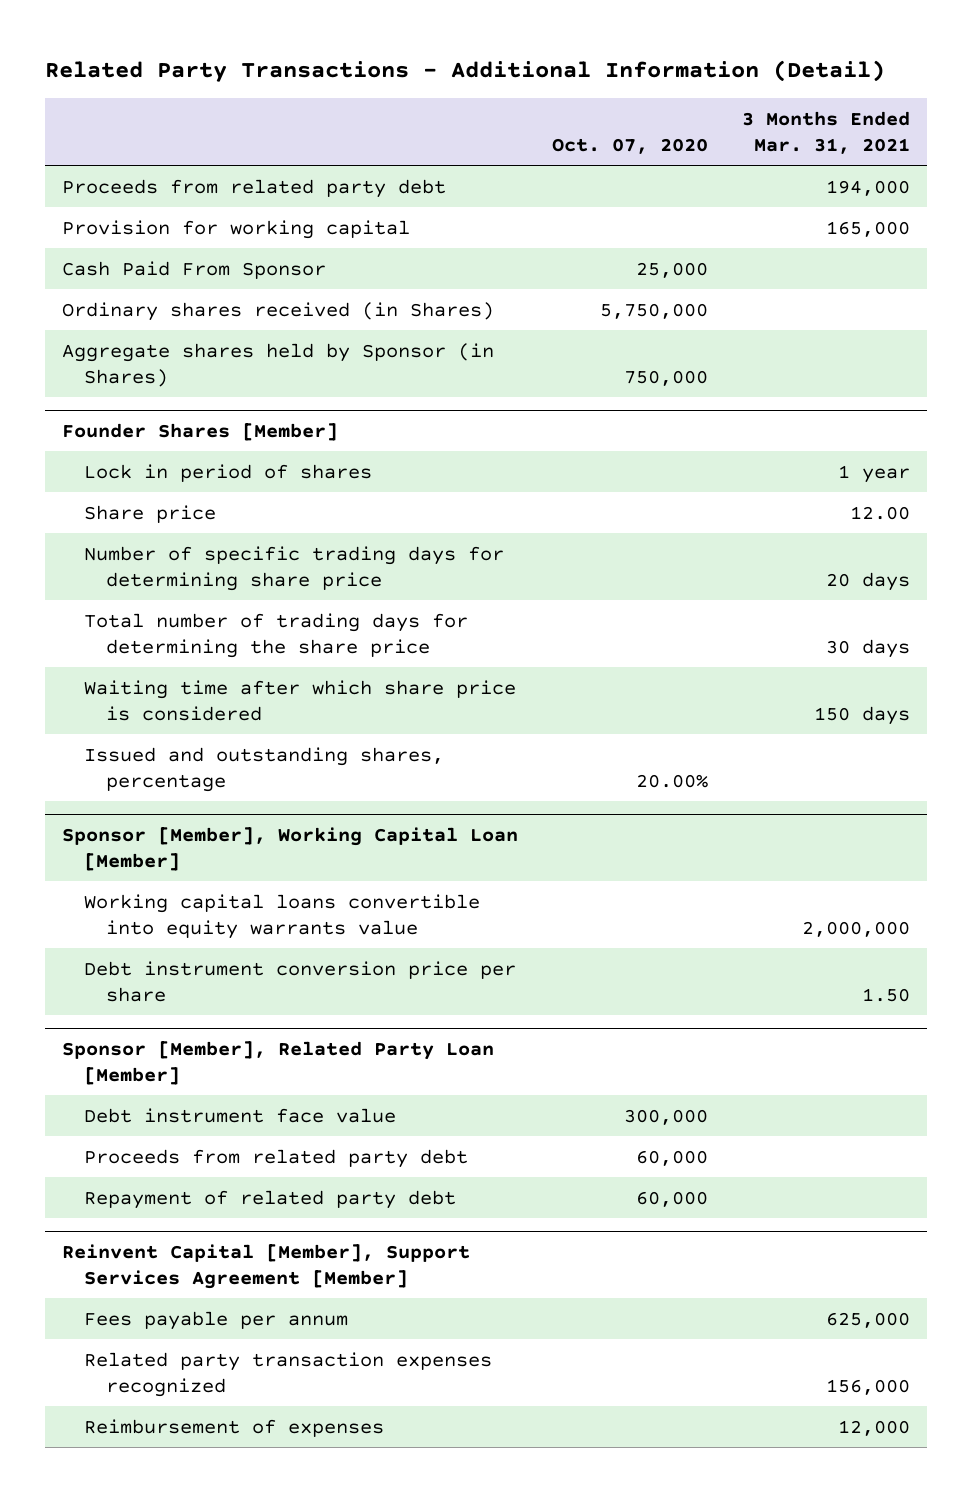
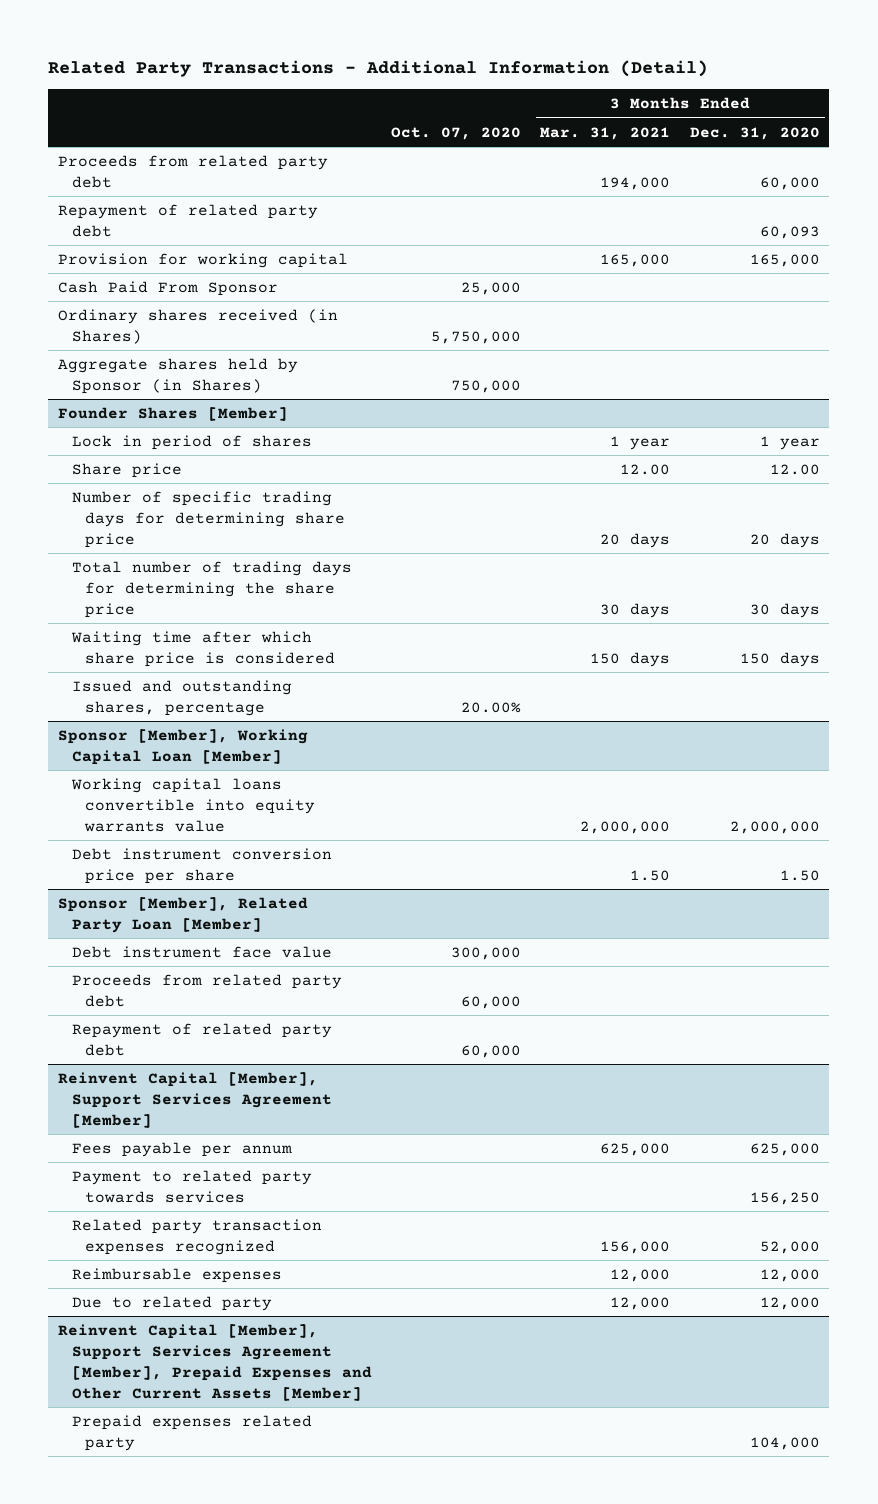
- | Oct. 07, 2020 | 3 Months Ended Mar. 31, 2021
+ | Oct. 07, 2020 | 3 Months Ended Mar. 31, 2021 | 3 Months Ended Dec. 31, 2020
+ Repayment of related party debt | | | 60,093
@ Reinvent Capital [Member], Support Services Agreement [Member]
+ Payment to related party towards services | | | 156,250
- Reimbursement of expenses | | 12,000
+ Reimbursable expenses | | 12,000 | 12,000
+ Due to related party | | 12,000 | 12,000
+ Reinvent Capital [Member], Support Services Agreement [Member], Prepaid Expenses and Other Current Assets [Member]
+ Prepaid expenses related party | | | 104,000

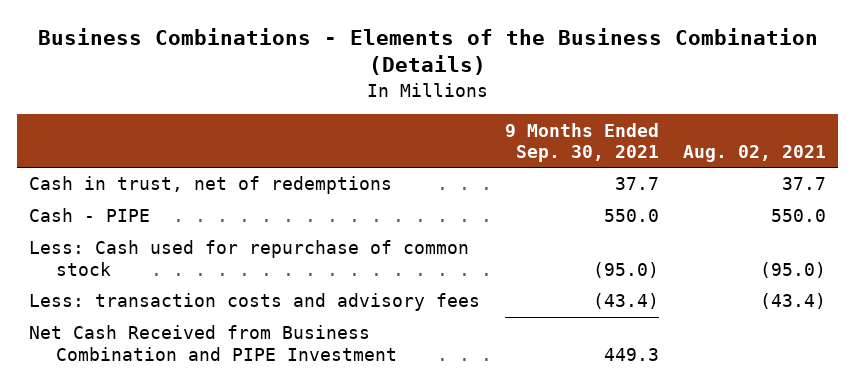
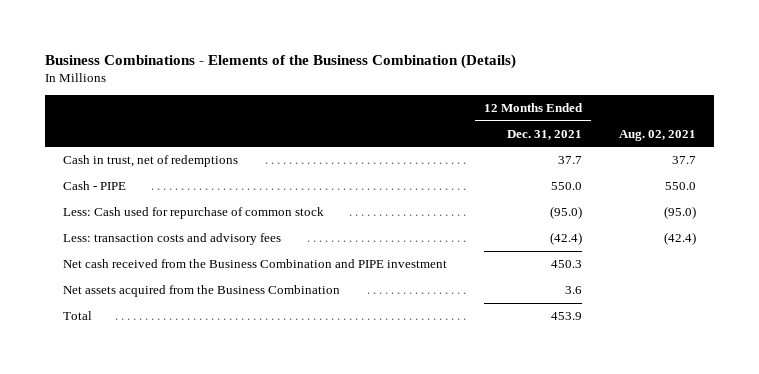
- | 9 Months Ended Sep. 30, 2021 | Aug. 02, 2021
+ | 12 Months Ended Dec. 31, 2021 | Aug. 02, 2021
- Less: transaction costs and advisory fees | (43.4) | (43.4)
- Net Cash Received from Business Combination and PIPE Investment | 449.3 |
+ Less: transaction costs and advisory fees | (42.4) | (42.4)
+ Net cash received from the Business Combination and PIPE investment | 450.3 |
+ Net assets acquired from the Business Combination | 3.6 |
+ Total | 453.9 |

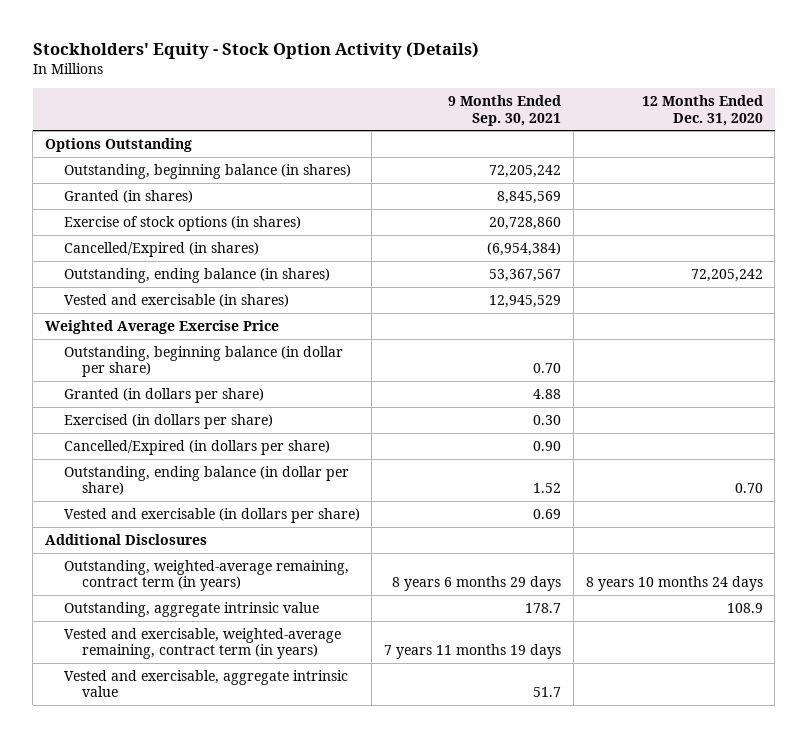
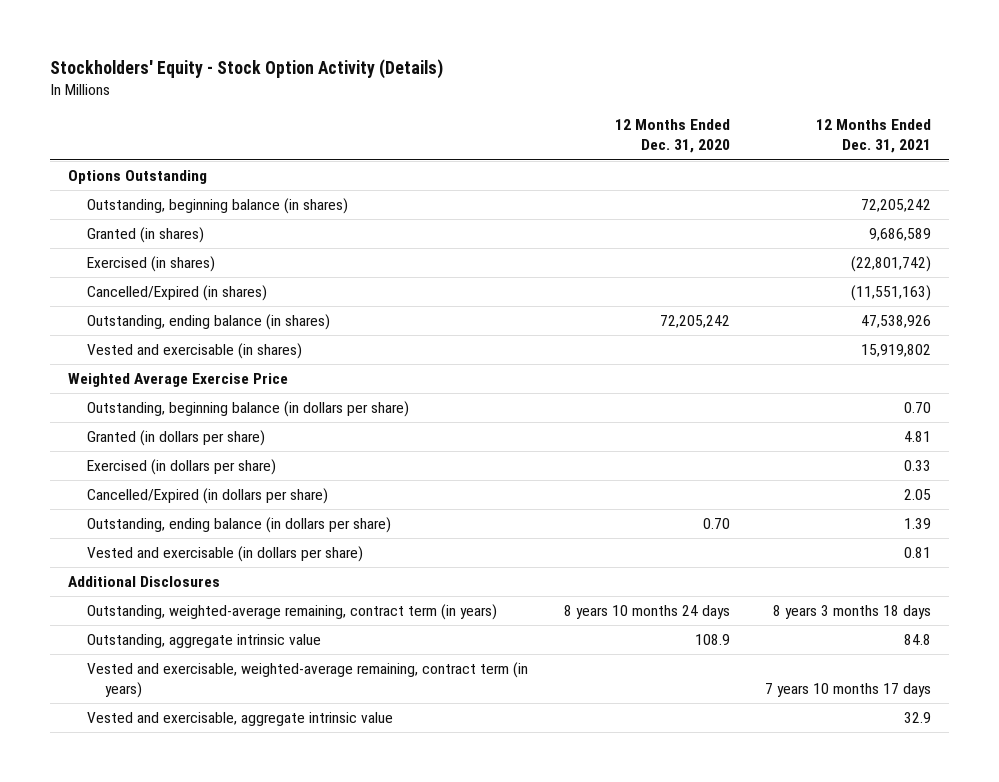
- | 9 Months Ended Sep. 30, 2021 | 12 Months Ended Dec. 31, 2020
+ | 12 Months Ended Dec. 31, 2020 | 12 Months Ended Dec. 31, 2021
- Exercise of stock options (in shares) | 20,728,860 |
+ Exercised (in shares) | | (22,801,742)
- Outstanding, beginning balance (in dollar per share) | 0.70 |
+ Outstanding, beginning balance (in dollars per share) | | 0.70
- Outstanding, ending balance (in dollar per share) | 1.52 | 0.70
+ Outstanding, ending balance (in dollars per share) | 0.70 | 1.39

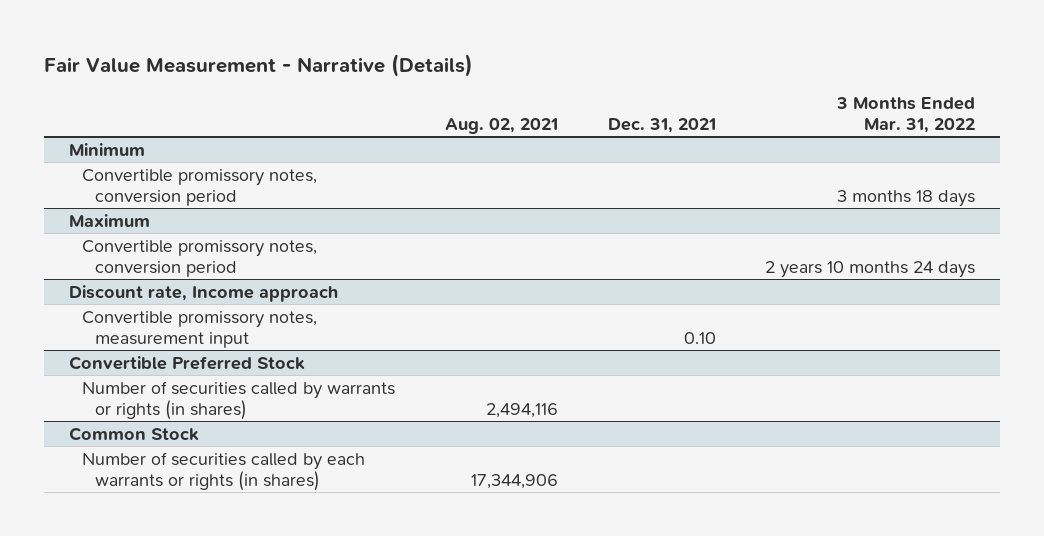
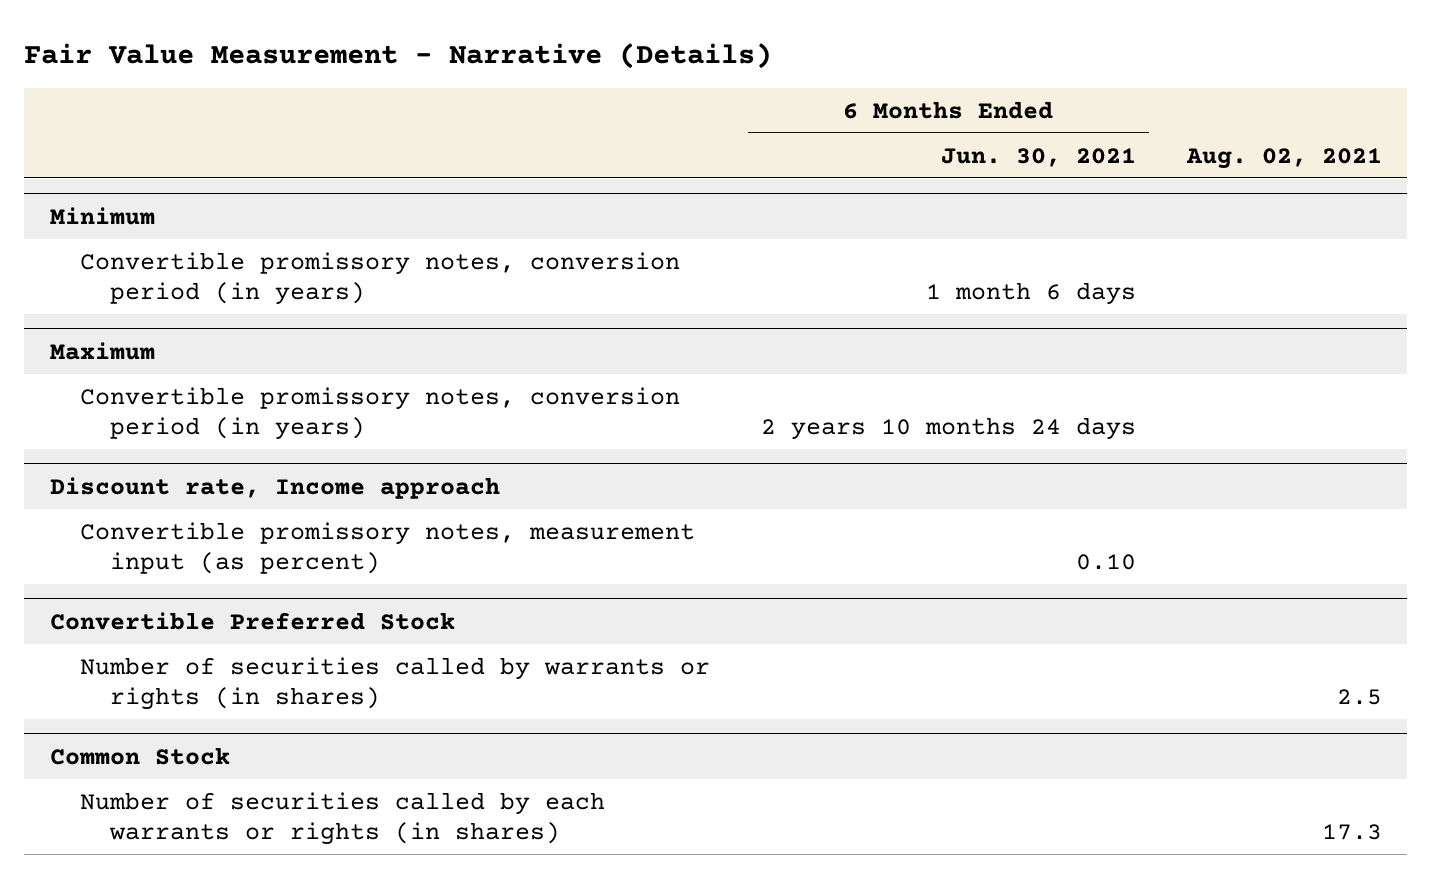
- | Aug. 02, 2021 | Dec. 31, 2021 | 3 Months Ended Mar. 31, 2022
+ | 6 Months Ended Jun. 30, 2021 | Aug. 02, 2021
@ Minimum
- Convertible promissory notes, conversion period | | | 3 months 18 days
+ Convertible promissory notes, conversion period (in years) | 1 month 6 days |
@ Maximum
- Convertible promissory notes, conversion period | | | 2 years 10 months 24 days
+ Convertible promissory notes, conversion period (in years) | 2 years 10 months 24 days |
@ Discount rate, Income approach
- Convertible promissory notes, measurement input | | 0.10 |
+ Convertible promissory notes, measurement input (as percent) | 0.10 |
@ Convertible Preferred Stock
- Number of securities called by warrants or rights (in shares) | 2,494,116 | |
+ Number of securities called by warrants or rights (in shares) | | 2.5
@ Common Stock
- Number of securities called by each warrants or rights (in shares) | 17,344,906 | |
+ Number of securities called by each warrants or rights (in shares) | | 17.3

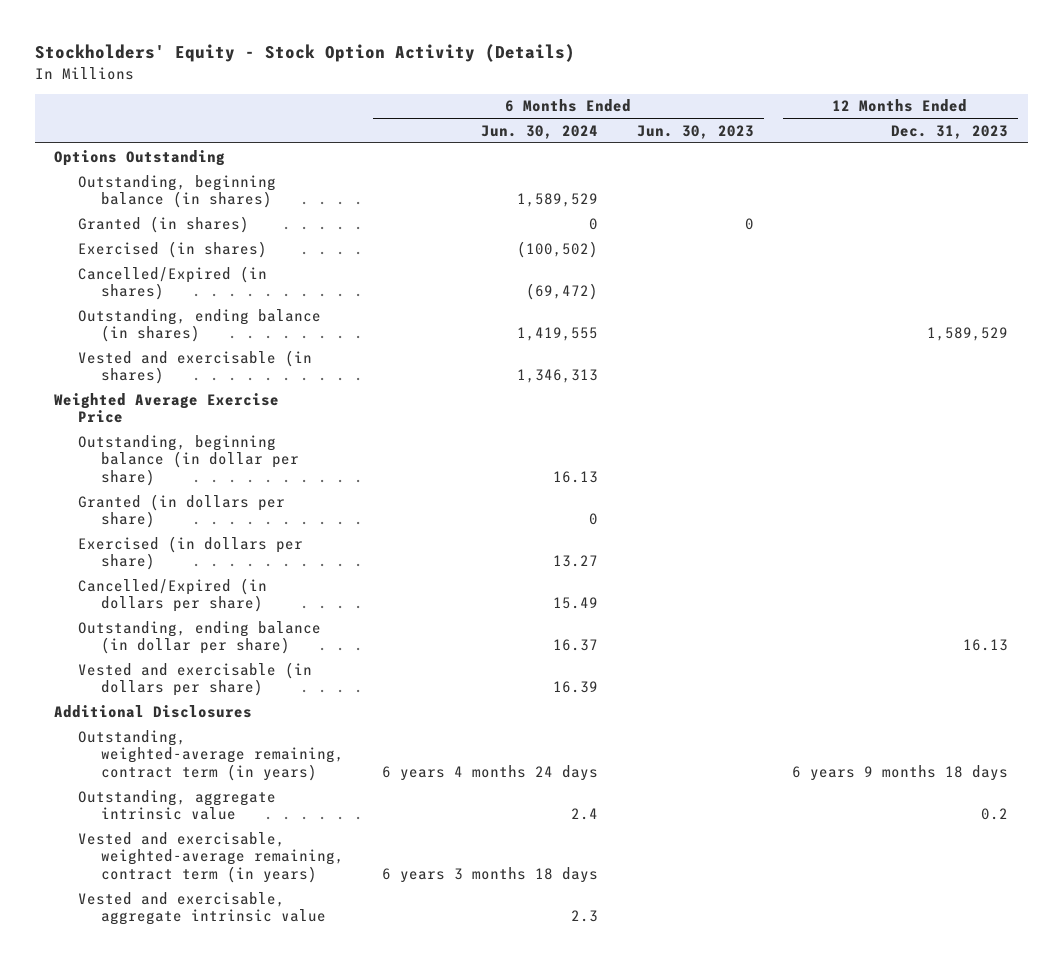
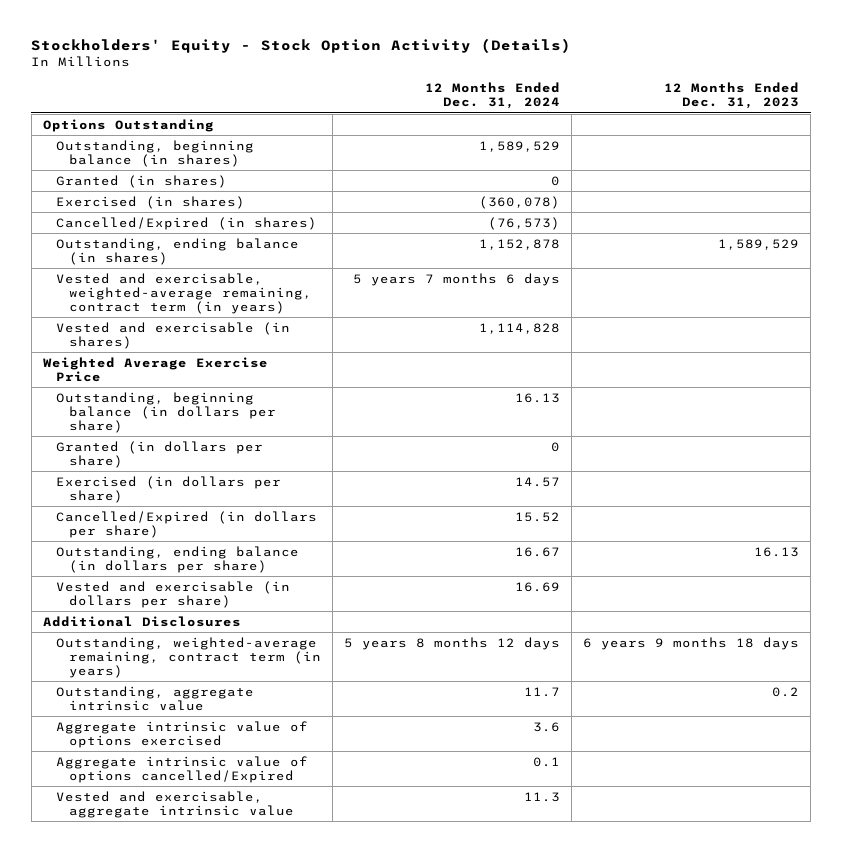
- | 6 Months Ended Jun. 30, 2024 | 6 Months Ended Jun. 30, 2023 | 12 Months Ended Dec. 31, 2023
+ | 12 Months Ended Dec. 31, 2024 | 12 Months Ended Dec. 31, 2023
moved up: Vested and exercisable, weighted-average remaining, contract term (in years) | 5 years 7 months 6 days |
- Outstanding, beginning balance (in dollar per share) | 16.13 | |
+ Outstanding, beginning balance (in dollars per share) | 16.13 |
- Outstanding, ending balance (in dollar per share) | 16.37 | | 16.13
+ Outstanding, ending balance (in dollars per share) | 16.67 | 16.13
+ Aggregate intrinsic value of options exercised | 3.6 |
+ Aggregate intrinsic value of options cancelled/Expired | 0.1 |

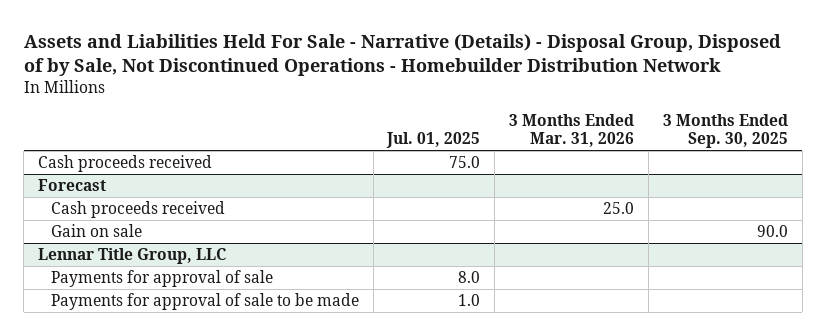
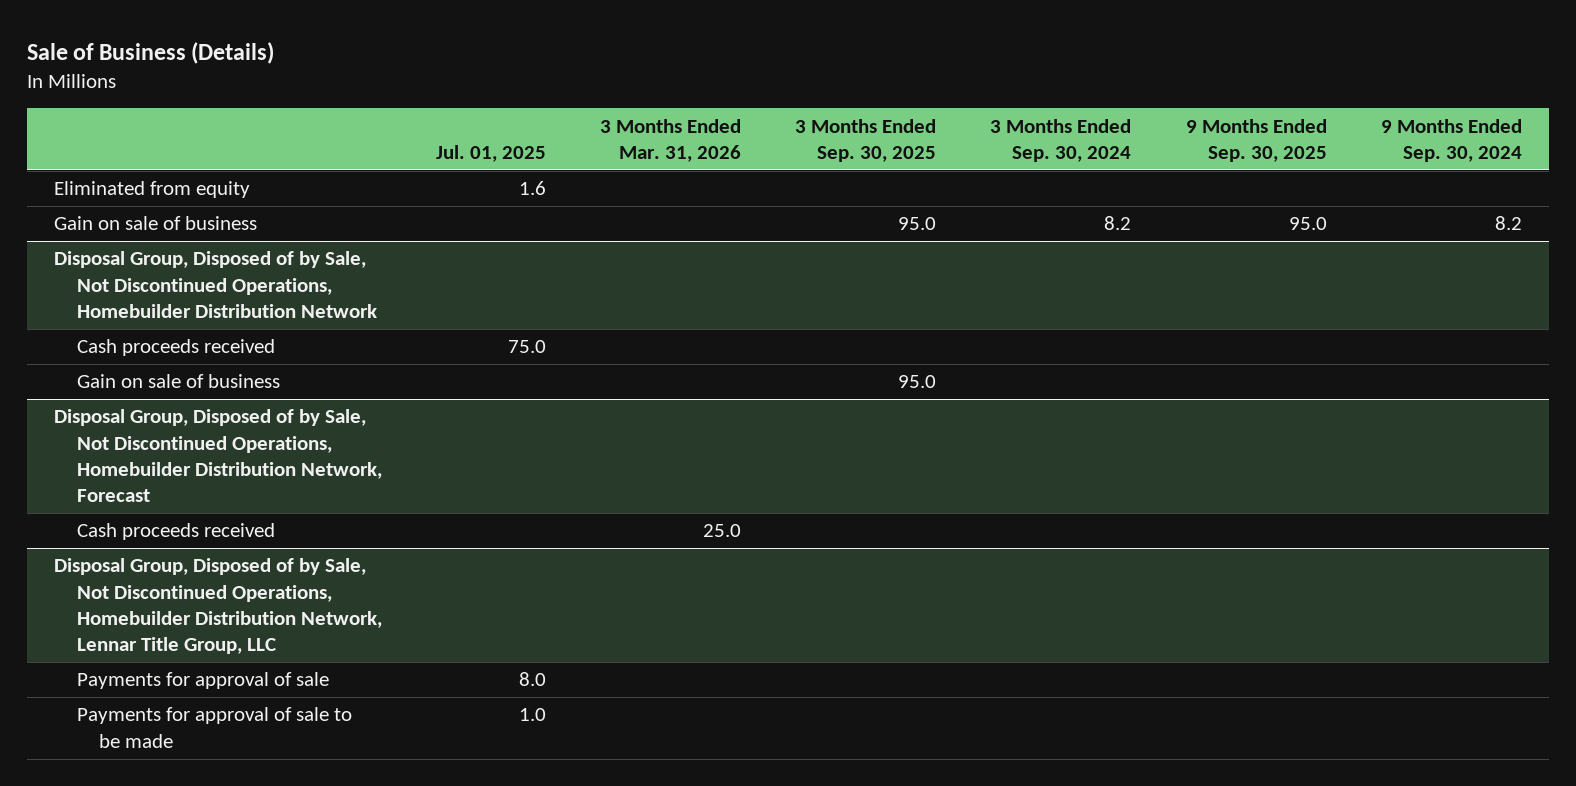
- Assets and Liabilities Held For Sale - Narrative (Details) - Disposal Group, Disposed of by Sale, Not Discontinued Operations - Homebuilder Distribution Network
+ Sale of Business (Details)
- | Jul. 01, 2025 | 3 Months Ended Mar. 31, 2026 | 3 Months Ended Sep. 30, 2025
+ | Jul. 01, 2025 | 3 Months Ended Mar. 31, 2026 | 3 Months Ended Sep. 30, 2025 | 3 Months Ended Sep. 30, 2024 | 9 Months Ended Sep. 30, 2025 | 9 Months Ended Sep. 30, 2024
- Cash proceeds received | 75.0 | |
- Forecast
+ Eliminated from equity | 1.6 | | | | |
+ Gain on sale of business | | | 95.0 | 8.2 | 95.0 | 8.2
+ Disposal Group, Disposed of by Sale, Not Discontinued Operations, Homebuilder Distribution Network
+ Cash proceeds received | 75.0 | | | | |
+ Gain on sale of business | | | 95.0 | | |
+ Disposal Group, Disposed of by Sale, Not Discontinued Operations, Homebuilder Distribution Network, Forecast
- Gain on sale | | | 90.0
- Lennar Title Group, LLC
+ Disposal Group, Disposed of by Sale, Not Discontinued Operations, Homebuilder Distribution Network, Lennar Title Group, LLC

